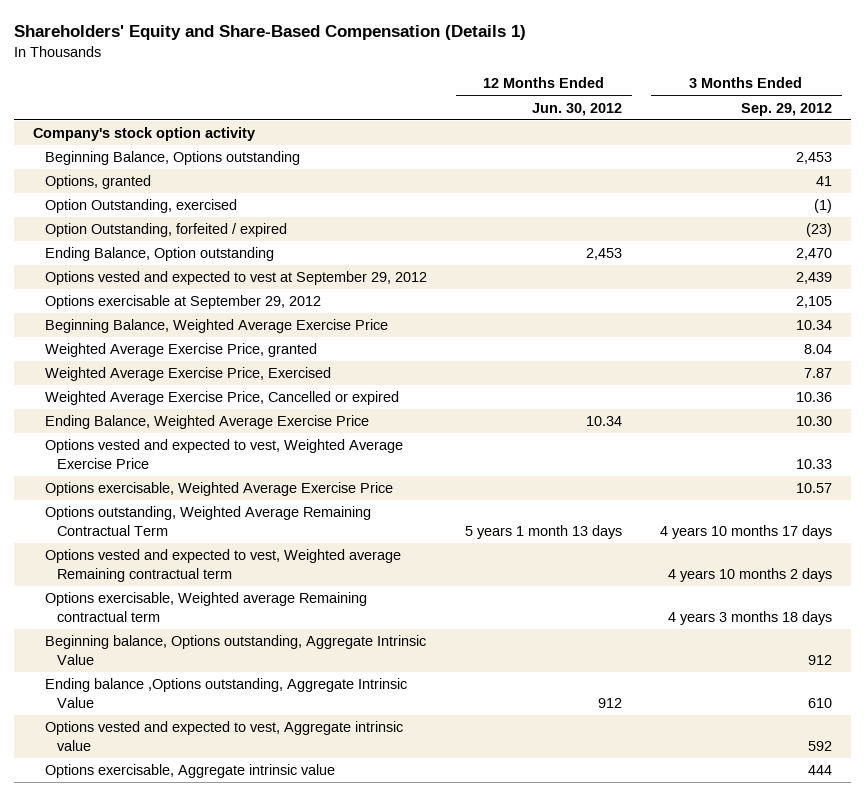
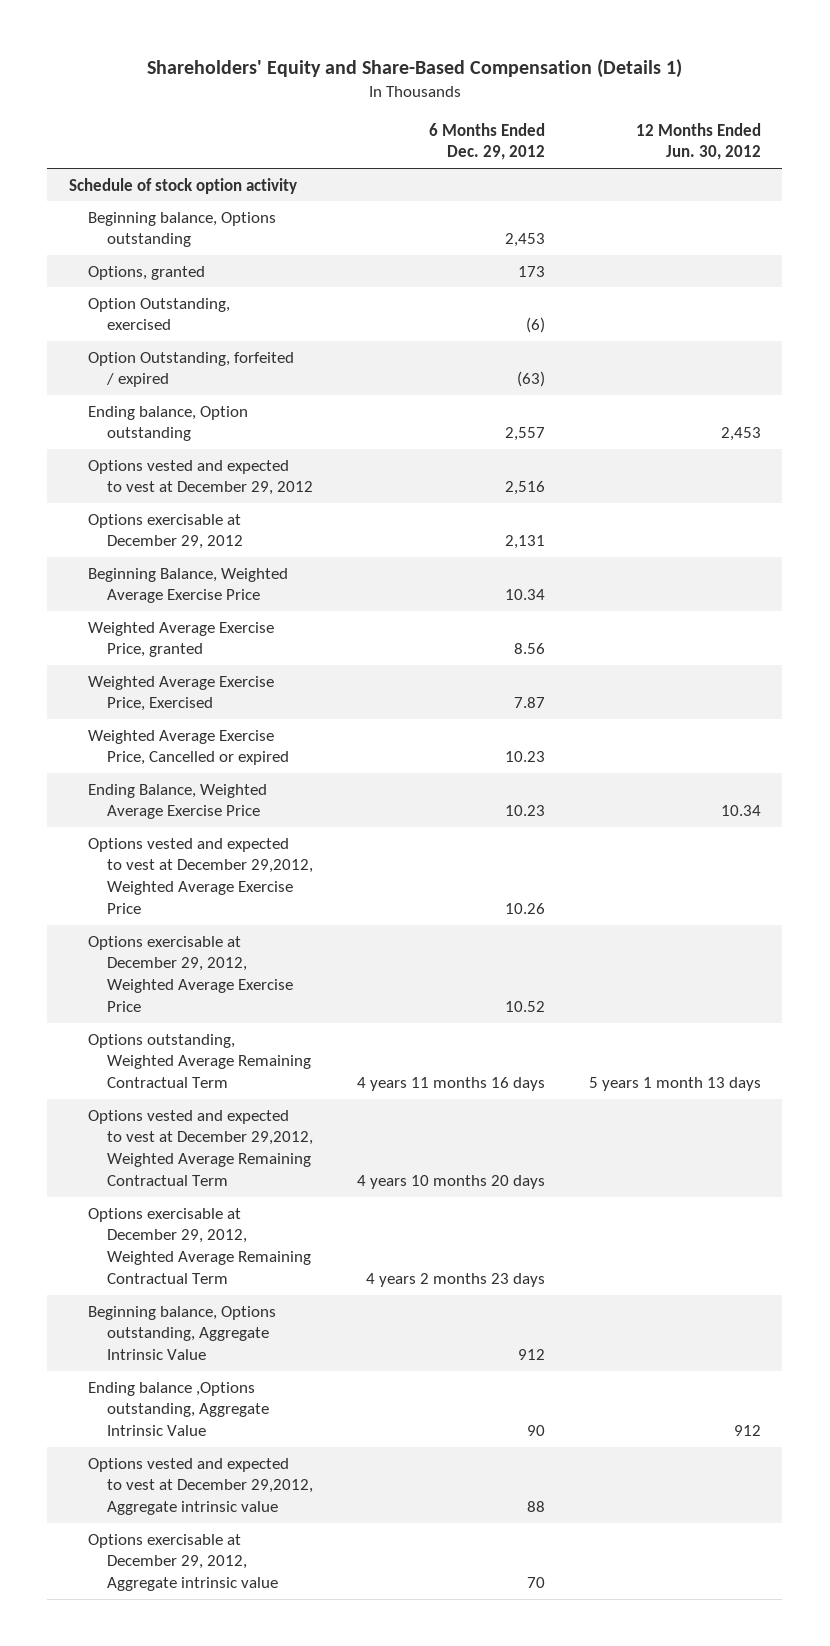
- | 12 Months Ended Jun. 30, 2012 | 3 Months Ended Sep. 29, 2012
+ | 6 Months Ended Dec. 29, 2012 | 12 Months Ended Jun. 30, 2012
- Company's stock option activity
- Beginning Balance, Options outstanding | | 2,453
+ Schedule of stock option activity
+ Beginning balance, Options outstanding | 2,453 |
- Ending Balance, Option outstanding | 2,453 | 2,470
- Options vested and expected to vest at September 29, 2012 | | 2,439
- Options exercisable at September 29, 2012 | | 2,105
+ Ending balance, Option outstanding | 2,557 | 2,453
+ Options vested and expected to vest at December 29, 2012 | 2,516 |
+ Options exercisable at December 29, 2012 | 2,131 |
- Options vested and expected to vest, Weighted Average Exercise Price | | 10.33
- Options exercisable, Weighted Average Exercise Price | | 10.57
+ Options vested and expected to vest at December 29,2012, Weighted Average Exercise Price | 10.26 |
+ Options exercisable at December 29, 2012, Weighted Average Exercise Price | 10.52 |
- Options vested and expected to vest, Weighted average Remaining contractual term | | 4 years 10 months 2 days
- Options exercisable, Weighted average Remaining contractual term | | 4 years 3 months 18 days
+ Options vested and expected to vest at December 29,2012, Weighted Average Remaining Contractual Term | 4 years 10 months 20 days |
+ Options exercisable at December 29, 2012, Weighted Average Remaining Contractual Term | 4 years 2 months 23 days |
- Options vested and expected to vest, Aggregate intrinsic value | | 592
- Options exercisable, Aggregate intrinsic value | | 444
+ Options vested and expected to vest at December 29,2012, Aggregate intrinsic value | 88 |
+ Options exercisable at December 29, 2012, Aggregate intrinsic value | 70 |

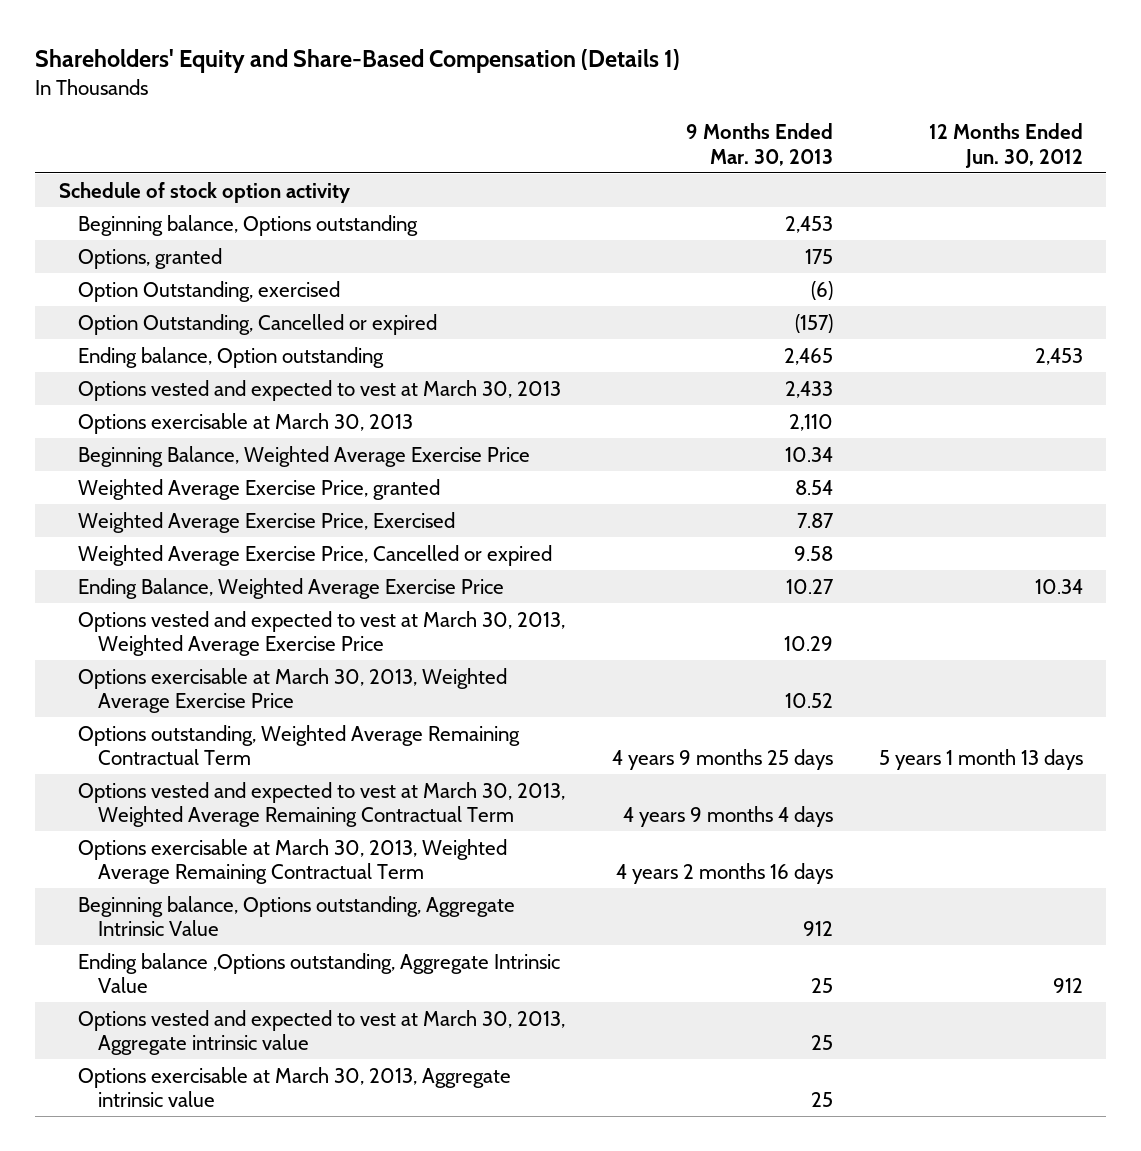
- | 6 Months Ended Dec. 29, 2012 | 12 Months Ended Jun. 30, 2012
+ | 9 Months Ended Mar. 30, 2013 | 12 Months Ended Jun. 30, 2012
- Option Outstanding, forfeited / expired | (63) |
+ Option Outstanding, Cancelled or expired | (157) |
- Options vested and expected to vest at December 29, 2012 | 2,516 |
- Options exercisable at December 29, 2012 | 2,131 |
+ Options vested and expected to vest at March 30, 2013 | 2,433 |
+ Options exercisable at March 30, 2013 | 2,110 |
- Options vested and expected to vest at December 29,2012, Weighted Average Exercise Price | 10.26 |
- Options exercisable at December 29, 2012, Weighted Average Exercise Price | 10.52 |
+ Options vested and expected to vest at March 30, 2013, Weighted Average Exercise Price | 10.29 |
+ Options exercisable at March 30, 2013, Weighted Average Exercise Price | 10.52 |
- Options vested and expected to vest at December 29,2012, Weighted Average Remaining Contractual Term | 4 years 10 months 20 days |
- Options exercisable at December 29, 2012, Weighted Average Remaining Contractual Term | 4 years 2 months 23 days |
+ Options vested and expected to vest at March 30, 2013, Weighted Average Remaining Contractual Term | 4 years 9 months 4 days |
+ Options exercisable at March 30, 2013, Weighted Average Remaining Contractual Term | 4 years 2 months 16 days |
- Options vested and expected to vest at December 29,2012, Aggregate intrinsic value | 88 |
- Options exercisable at December 29, 2012, Aggregate intrinsic value | 70 |
+ Options vested and expected to vest at March 30, 2013, Aggregate intrinsic value | 25 |
+ Options exercisable at March 30, 2013, Aggregate intrinsic value | 25 |

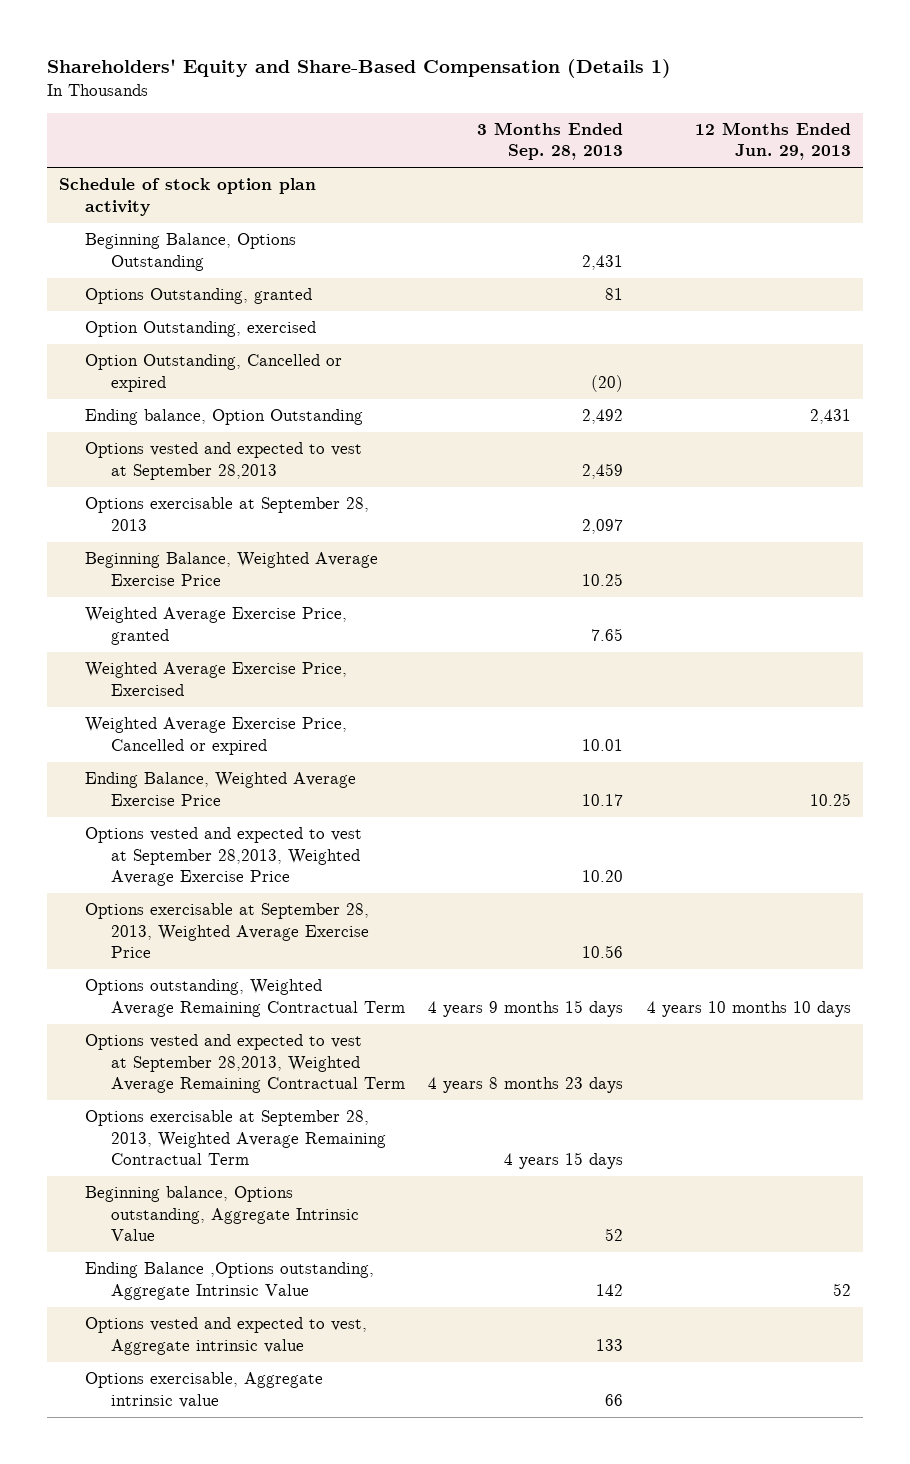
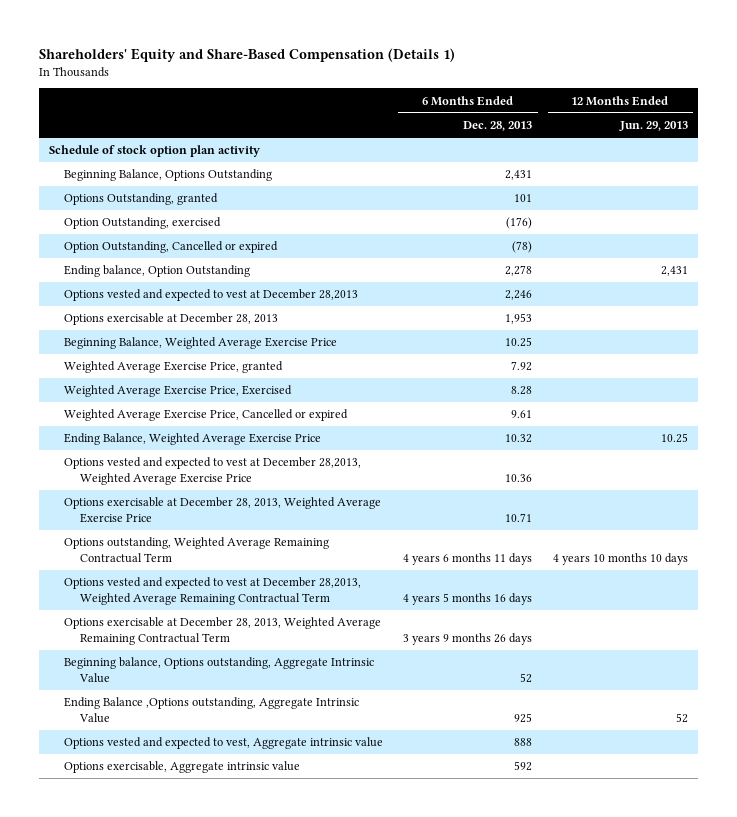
- | 3 Months Ended Sep. 28, 2013 | 12 Months Ended Jun. 29, 2013
+ | 6 Months Ended Dec. 28, 2013 | 12 Months Ended Jun. 29, 2013
- Options vested and expected to vest at September 28,2013 | 2,459 |
- Options exercisable at September 28, 2013 | 2,097 |
+ Options vested and expected to vest at December 28,2013 | 2,246 |
+ Options exercisable at December 28, 2013 | 1,953 |
- Options vested and expected to vest at September 28,2013, Weighted Average Exercise Price | 10.20 |
- Options exercisable at September 28, 2013, Weighted Average Exercise Price | 10.56 |
+ Options vested and expected to vest at December 28,2013, Weighted Average Exercise Price | 10.36 |
+ Options exercisable at December 28, 2013, Weighted Average Exercise Price | 10.71 |
- Options vested and expected to vest at September 28,2013, Weighted Average Remaining Contractual Term | 4 years 8 months 23 days |
- Options exercisable at September 28, 2013, Weighted Average Remaining Contractual Term | 4 years 15 days |
+ Options vested and expected to vest at December 28,2013, Weighted Average Remaining Contractual Term | 4 years 5 months 16 days |
+ Options exercisable at December 28, 2013, Weighted Average Remaining Contractual Term | 3 years 9 months 26 days |

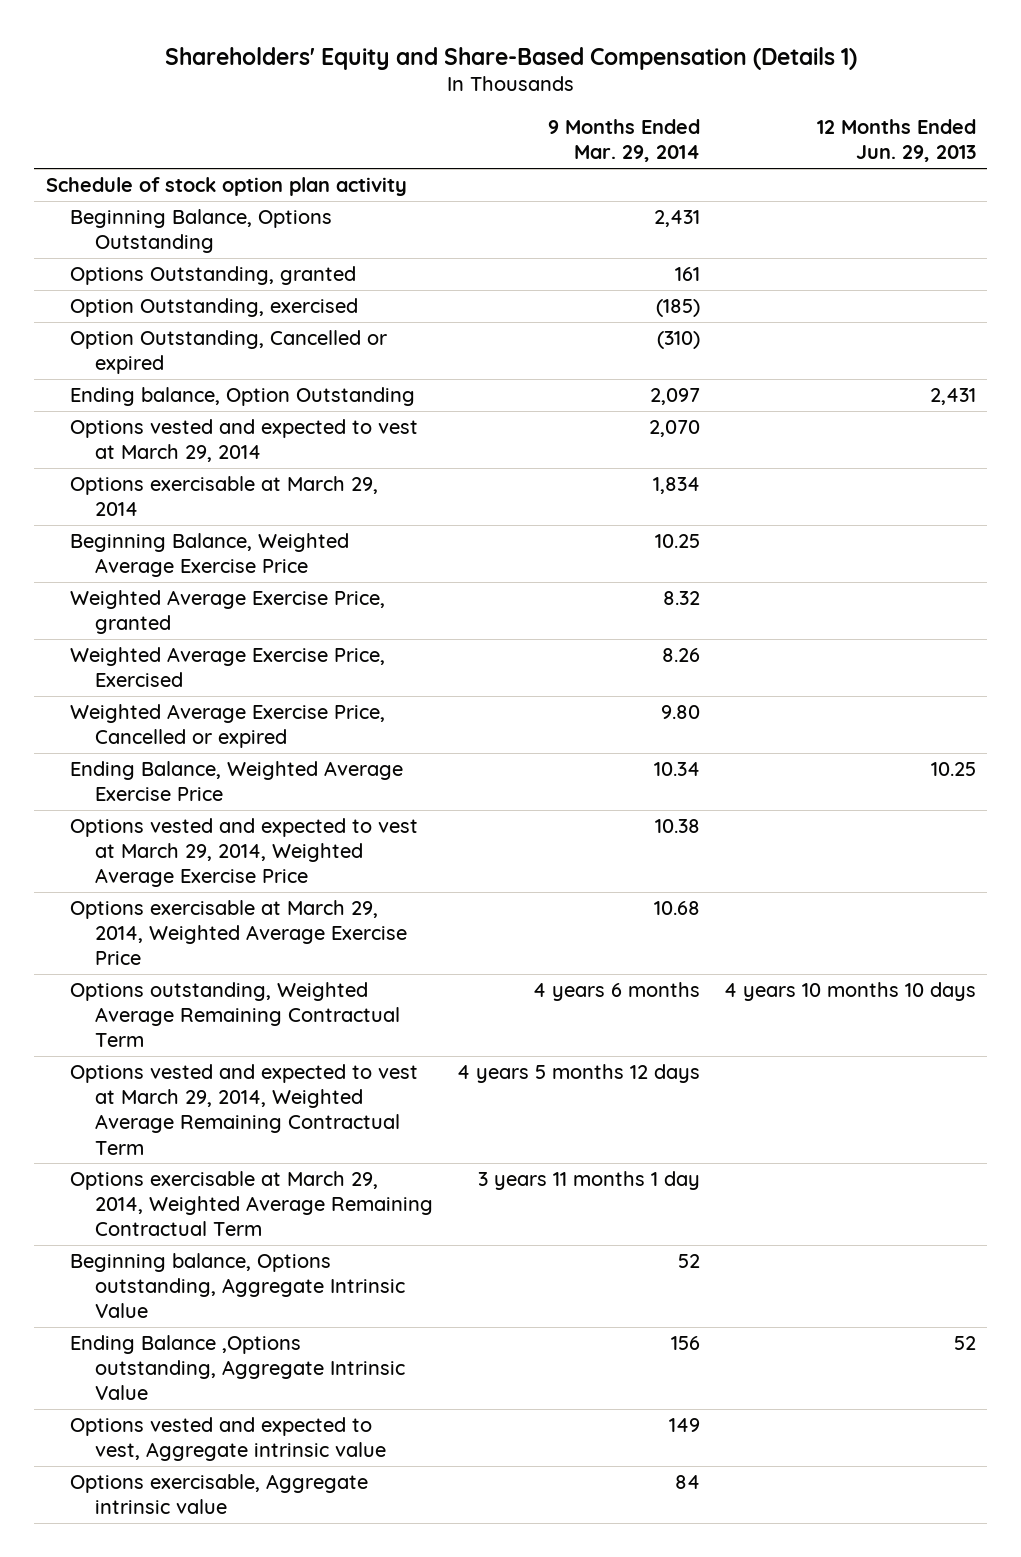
- | 6 Months Ended Dec. 28, 2013 | 12 Months Ended Jun. 29, 2013
+ | 9 Months Ended Mar. 29, 2014 | 12 Months Ended Jun. 29, 2013
- Options vested and expected to vest at December 28,2013 | 2,246 |
- Options exercisable at December 28, 2013 | 1,953 |
+ Options vested and expected to vest at March 29, 2014 | 2,070 |
+ Options exercisable at March 29, 2014 | 1,834 |
- Options vested and expected to vest at December 28,2013, Weighted Average Exercise Price | 10.36 |
- Options exercisable at December 28, 2013, Weighted Average Exercise Price | 10.71 |
+ Options vested and expected to vest at March 29, 2014, Weighted Average Exercise Price | 10.38 |
+ Options exercisable at March 29, 2014, Weighted Average Exercise Price | 10.68 |
- Options vested and expected to vest at December 28,2013, Weighted Average Remaining Contractual Term | 4 years 5 months 16 days |
- Options exercisable at December 28, 2013, Weighted Average Remaining Contractual Term | 3 years 9 months 26 days |
+ Options vested and expected to vest at March 29, 2014, Weighted Average Remaining Contractual Term | 4 years 5 months 12 days |
+ Options exercisable at March 29, 2014, Weighted Average Remaining Contractual Term | 3 years 11 months 1 day |

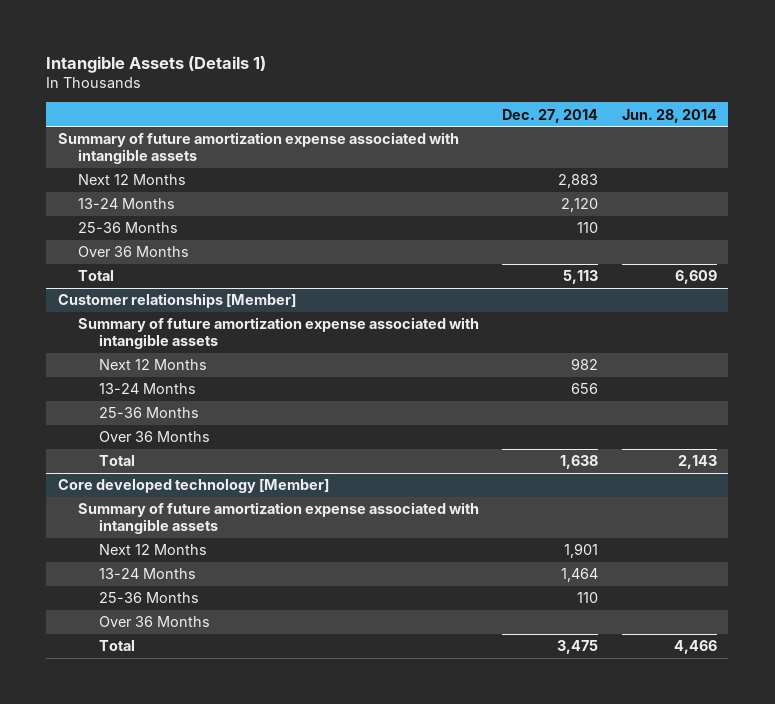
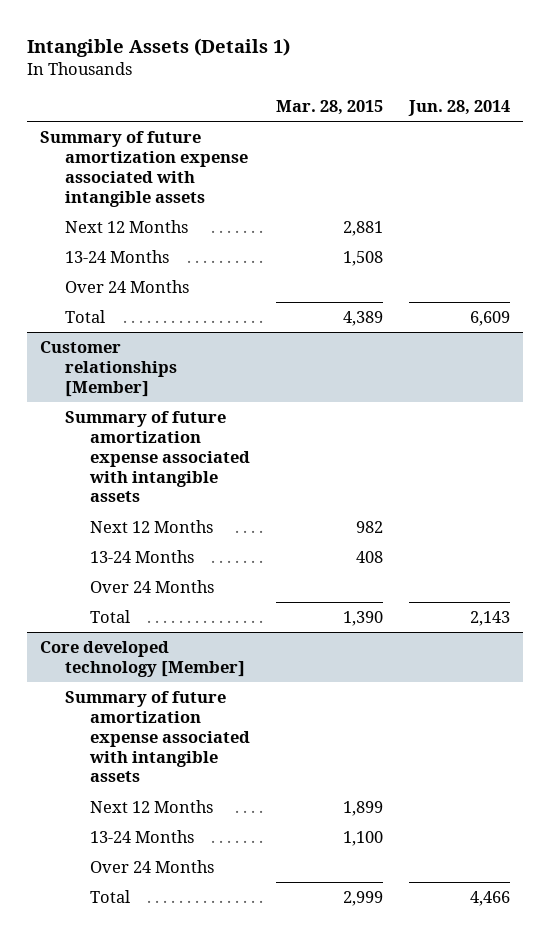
- | Dec. 27, 2014 | Jun. 28, 2014
+ | Mar. 28, 2015 | Jun. 28, 2014
- 25-36 Months | 110 |
- Over 36 Months
+ Over 24 Months
@ Customer relationships [Member]
- 25-36 Months
- Over 36 Months
+ Over 24 Months
@ Core developed technology [Member]
- 25-36 Months | 110 |
- Over 36 Months
+ Over 24 Months

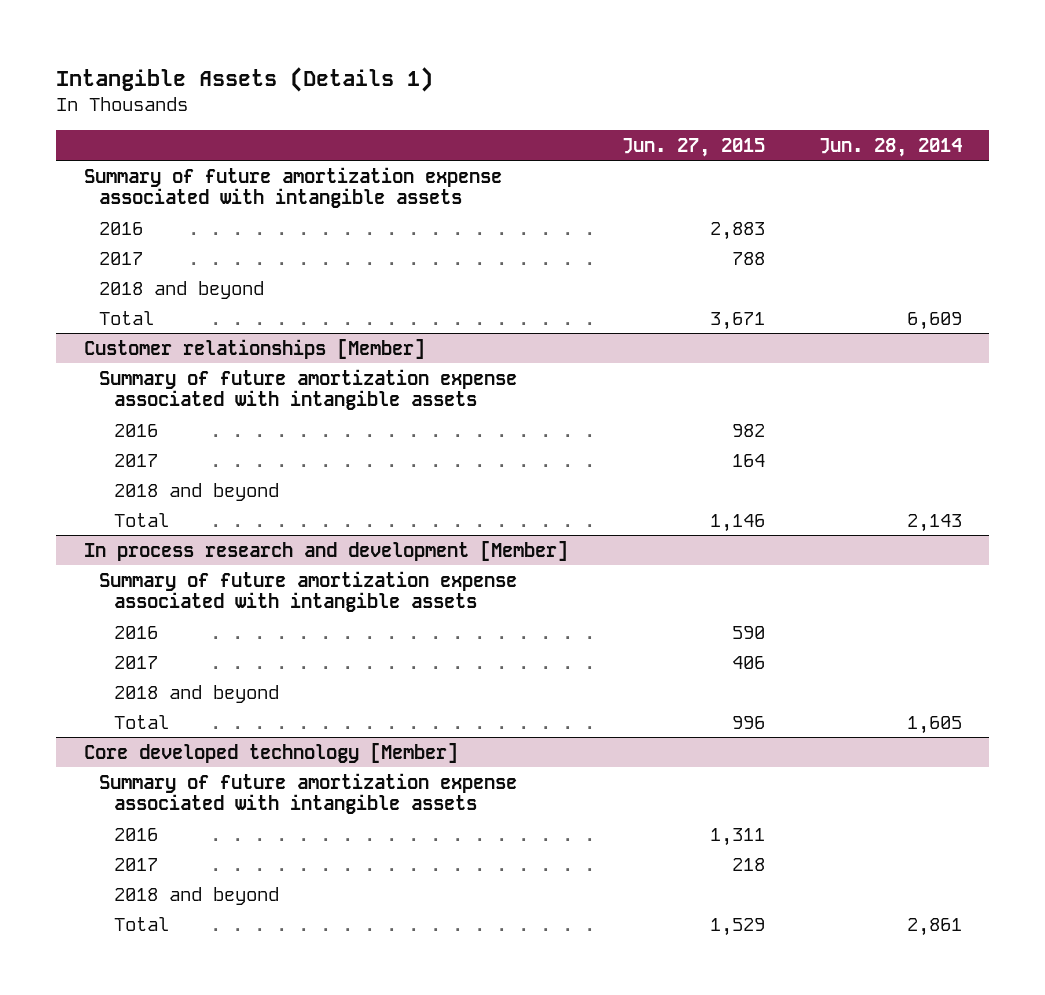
- | Mar. 28, 2015 | Jun. 28, 2014
+ | Jun. 27, 2015 | Jun. 28, 2014
- Next 12 Months | 2,881 |
- 13-24 Months | 1,508 |
- Over 24 Months
+ 2016 | 2,883 |
+ 2017 | 788 |
+ 2018 and beyond
@ Customer relationships [Member]
- Next 12 Months | 982 |
- 13-24 Months | 408 |
- Over 24 Months
+ 2016 | 982 |
+ 2017 | 164 |
+ 2018 and beyond
+ In process research and development [Member]
+ Summary of future amortization expense associated with intangible assets
+ 2016 | 590 |
+ 2017 | 406 |
+ 2018 and beyond
+ Total | 996 | 1,605
@ Core developed technology [Member]
- Next 12 Months | 1,899 |
- 13-24 Months | 1,100 |
- Over 24 Months
- Total | 2,999 | 4,466
+ 2016 | 1,311 |
+ 2017 | 218 |
+ 2018 and beyond
+ Total | 1,529 | 2,861

